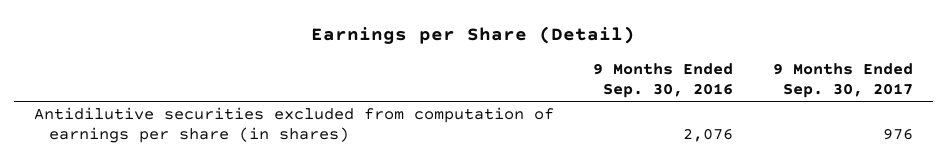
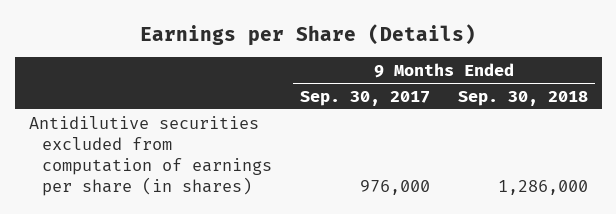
- Earnings per Share (Detail)
+ Earnings per Share (Details)
- | 9 Months Ended Sep. 30, 2016 | 9 Months Ended Sep. 30, 2017
+ | 9 Months Ended Sep. 30, 2017 | 9 Months Ended Sep. 30, 2018
- Antidilutive securities excluded from computation of earnings per share (in shares) | 2,076 | 976
+ Antidilutive securities excluded from computation of earnings per share (in shares) | 976,000 | 1,286,000

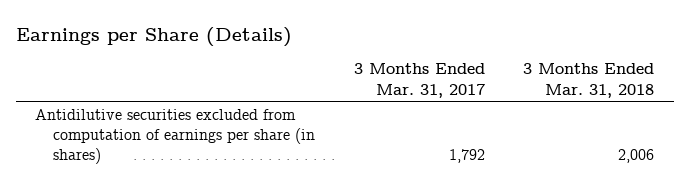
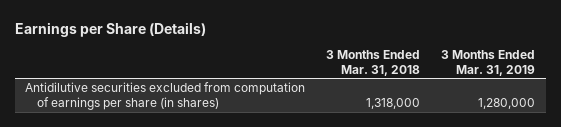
- | 3 Months Ended Mar. 31, 2017 | 3 Months Ended Mar. 31, 2018
+ | 3 Months Ended Mar. 31, 2018 | 3 Months Ended Mar. 31, 2019
- Antidilutive securities excluded from computation of earnings per share (in shares) | 1,792 | 2,006
+ Antidilutive securities excluded from computation of earnings per share (in shares) | 1,318,000 | 1,280,000

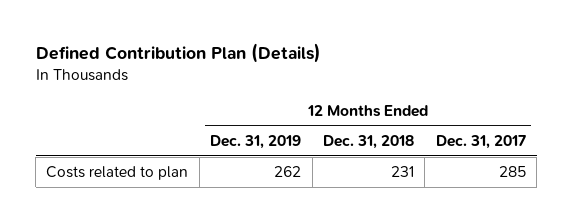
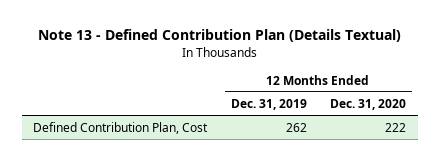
- Defined Contribution Plan (Details)
+ Note 13 - Defined Contribution Plan (Details Textual)
- | 12 Months Ended Dec. 31, 2019 | 12 Months Ended Dec. 31, 2018 | 12 Months Ended Dec. 31, 2017
+ | 12 Months Ended Dec. 31, 2019 | 12 Months Ended Dec. 31, 2020
- Costs related to plan | 262 | 231 | 285
+ Defined Contribution Plan, Cost | 262 | 222

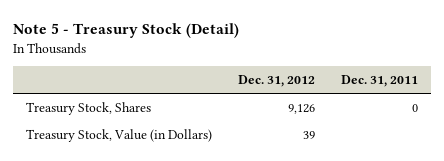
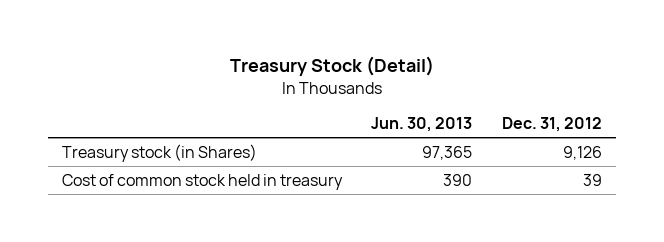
- Note 5 - Treasury Stock (Detail)
+ Treasury Stock (Detail)
- | Dec. 31, 2012 | Dec. 31, 2011
+ | Jun. 30, 2013 | Dec. 31, 2012
- Treasury Stock, Shares | 9,126 | 0
- Treasury Stock, Value (in Dollars) | 39 |
+ Treasury stock (in Shares) | 97,365 | 9,126
+ Cost of common stock held in treasury | 390 | 39

